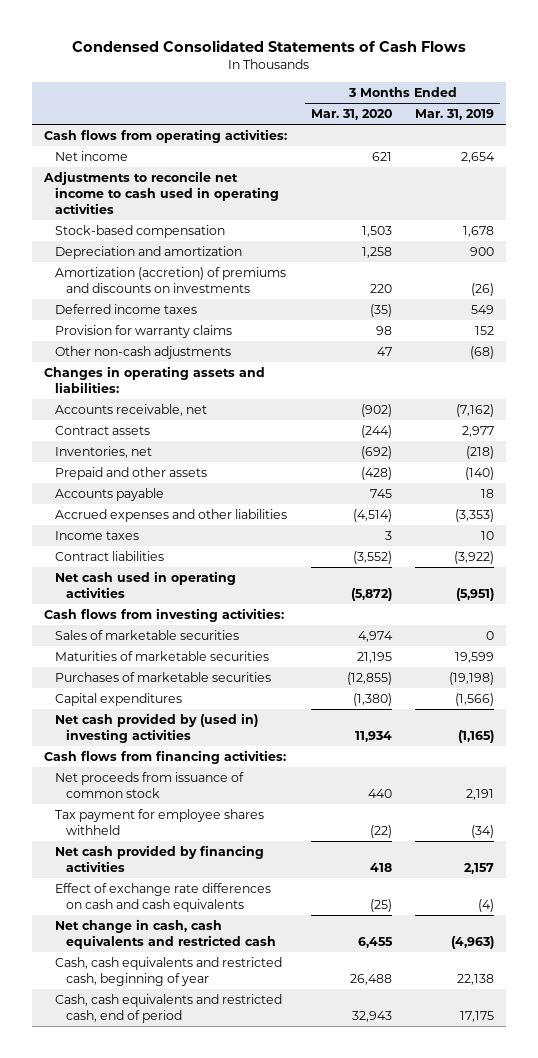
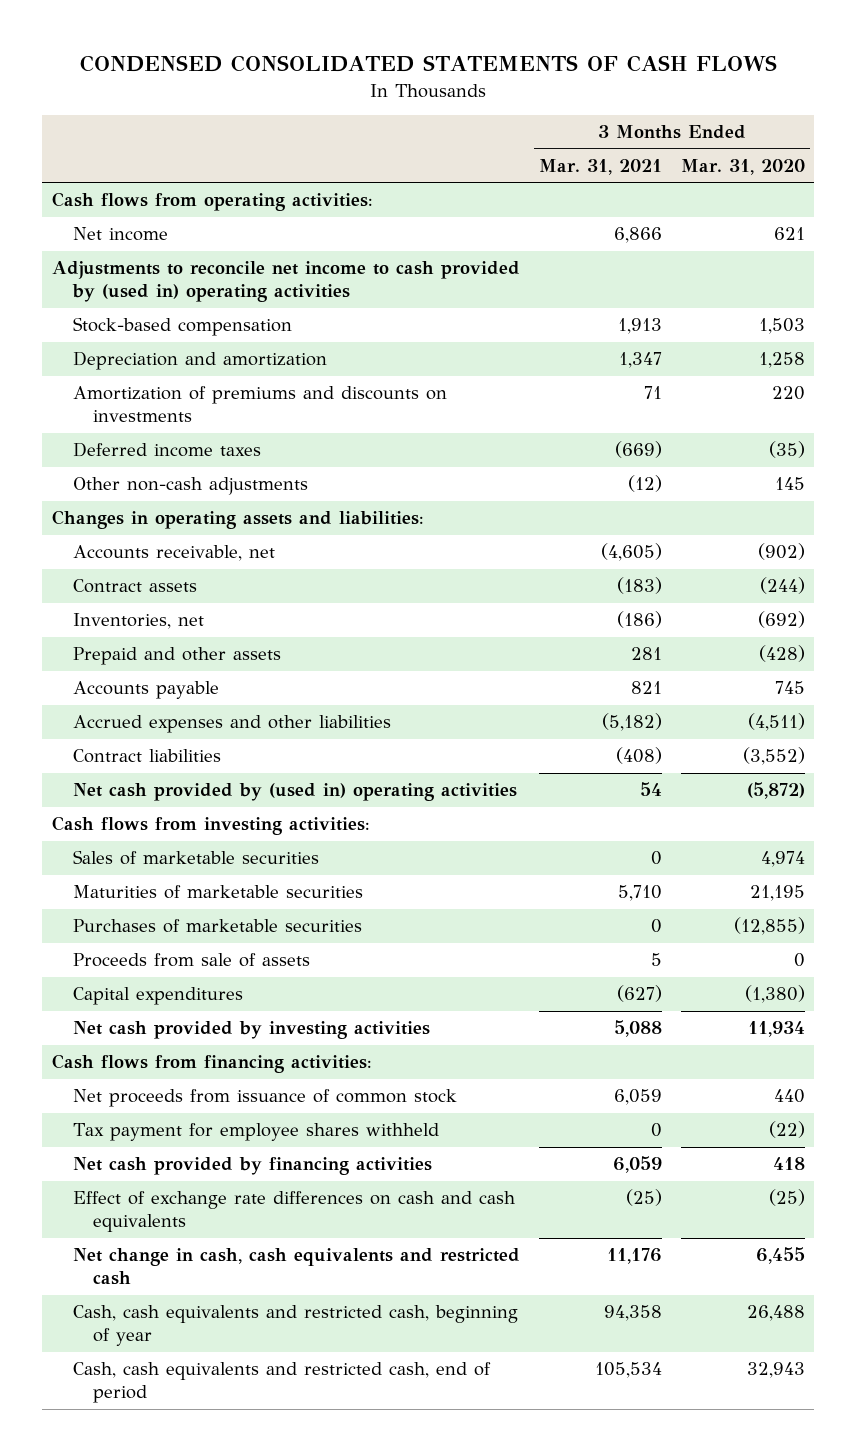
- Condensed Consolidated Statements of Cash Flows
+ CONDENSED CONSOLIDATED STATEMENTS OF CASH FLOWS
- | 3 Months Ended Mar. 31, 2020 | 3 Months Ended Mar. 31, 2019
+ | 3 Months Ended Mar. 31, 2021 | 3 Months Ended Mar. 31, 2020
- Adjustments to reconcile net income to cash used in operating activities
+ Adjustments to reconcile net income to cash provided by (used in) operating activities
- Amortization (accretion) of premiums and discounts on investments | 220 | (26)
+ Amortization of premiums and discounts on investments | 71 | 220
- Provision for warranty claims | 98 | 152
- Other non-cash adjustments | 47 | (68)
+ Other non-cash adjustments | (12) | 145
- Accrued expenses and other liabilities | (4,514) | (3,353)
- Income taxes | 3 | 10
+ Accrued expenses and other liabilities | (5,182) | (4,511)
- Net cash used in operating activities | (5,872) | (5,951)
+ Net cash provided by (used in) operating activities | 54 | (5,872)
+ Proceeds from sale of assets | 5 | 0
- Net cash provided by (used in) investing activities | 11,934 | (1,165)
+ Net cash provided by investing activities | 5,088 | 11,934

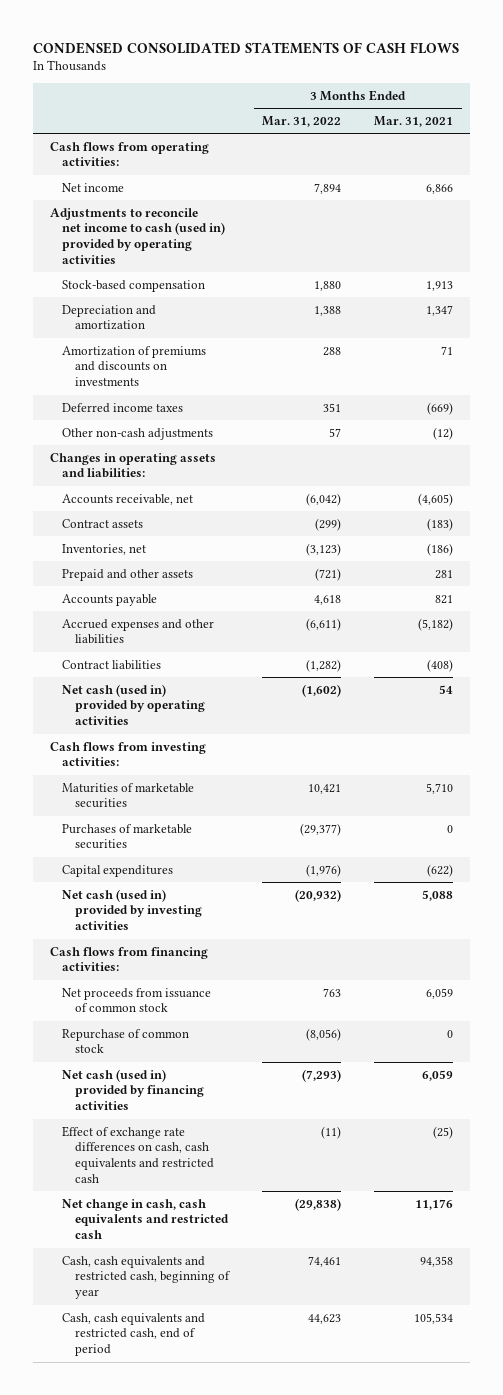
- | 3 Months Ended Mar. 31, 2021 | 3 Months Ended Mar. 31, 2020
+ | 3 Months Ended Mar. 31, 2022 | 3 Months Ended Mar. 31, 2021
- Adjustments to reconcile net income to cash provided by (used in) operating activities
+ Adjustments to reconcile net income to cash (used in) provided by operating activities
- Net cash provided by (used in) operating activities | 54 | (5,872)
+ Net cash (used in) provided by operating activities | (1,602) | 54
- Sales of marketable securities | 0 | 4,974
- Proceeds from sale of assets | 5 | 0
- Capital expenditures | (627) | (1,380)
- Net cash provided by investing activities | 5,088 | 11,934
+ Capital expenditures | (1,976) | (622)
+ Net cash (used in) provided by investing activities | (20,932) | 5,088
- Tax payment for employee shares withheld | 0 | (22)
- Net cash provided by financing activities | 6,059 | 418
- Effect of exchange rate differences on cash and cash equivalents | (25) | (25)
+ Repurchase of common stock | (8,056) | 0
+ Net cash (used in) provided by financing activities | (7,293) | 6,059
+ Effect of exchange rate differences on cash, cash equivalents and restricted cash | (11) | (25)

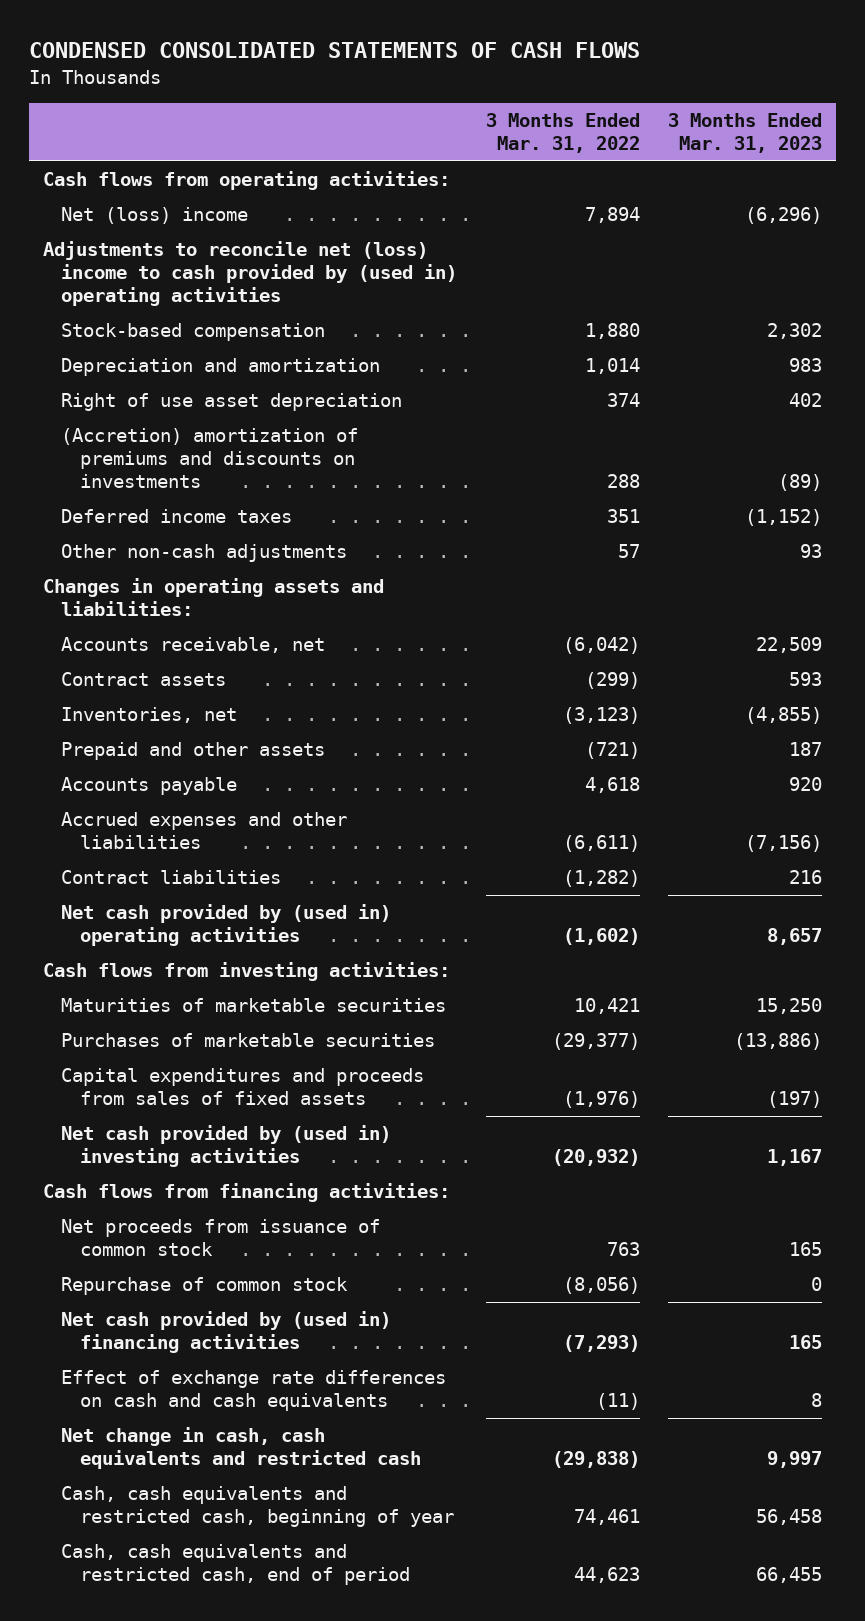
- | 3 Months Ended Mar. 31, 2022 | 3 Months Ended Mar. 31, 2021
+ | 3 Months Ended Mar. 31, 2022 | 3 Months Ended Mar. 31, 2023
- Net income | 7,894 | 6,866
- Adjustments to reconcile net income to cash (used in) provided by operating activities
+ Net (loss) income | 7,894 | (6,296)
+ Adjustments to reconcile net (loss) income to cash provided by (used in) operating activities
- Depreciation and amortization | 1,388 | 1,347
- Amortization of premiums and discounts on investments | 288 | 71
+ Depreciation and amortization | 1,014 | 983
+ Right of use asset depreciation | 374 | 402
+ (Accretion) amortization of premiums and discounts on investments | 288 | (89)
- Net cash (used in) provided by operating activities | (1,602) | 54
+ Net cash provided by (used in) operating activities | (1,602) | 8,657
- Capital expenditures | (1,976) | (622)
- Net cash (used in) provided by investing activities | (20,932) | 5,088
+ Capital expenditures and proceeds from sales of fixed assets | (1,976) | (197)
+ Net cash provided by (used in) investing activities | (20,932) | 1,167
- Net cash (used in) provided by financing activities | (7,293) | 6,059
- Effect of exchange rate differences on cash, cash equivalents and restricted cash | (11) | (25)
+ Net cash provided by (used in) financing activities | (7,293) | 165
+ Effect of exchange rate differences on cash and cash equivalents | (11) | 8

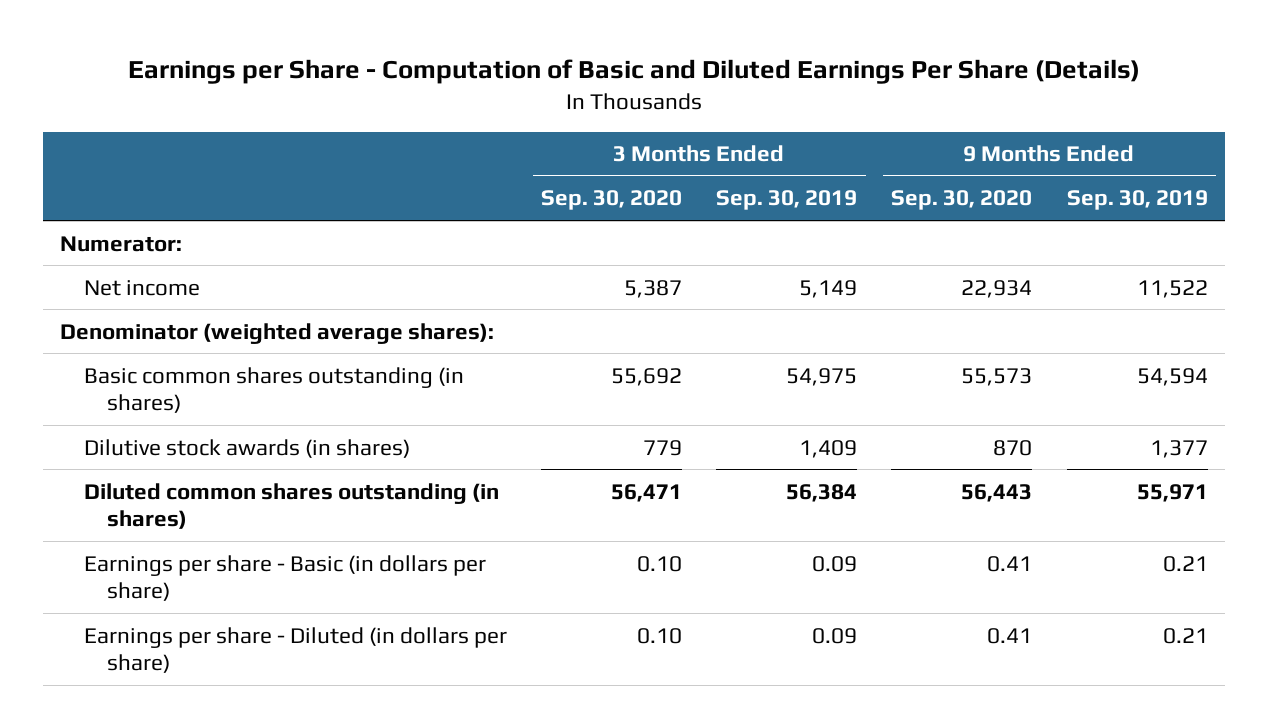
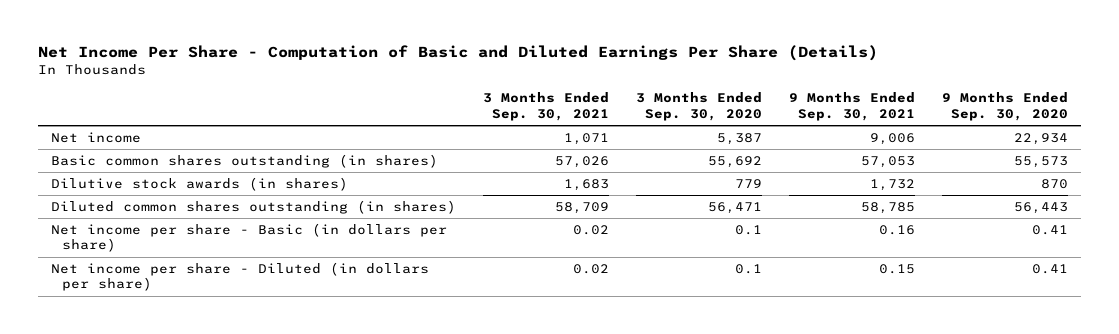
- Earnings per Share - Computation of Basic and Diluted Earnings Per Share (Details)
+ Net Income Per Share - Computation of Basic and Diluted Earnings Per Share (Details)
- | 3 Months Ended Sep. 30, 2020 | 3 Months Ended Sep. 30, 2019 | 9 Months Ended Sep. 30, 2020 | 9 Months Ended Sep. 30, 2019
+ | 3 Months Ended Sep. 30, 2021 | 3 Months Ended Sep. 30, 2020 | 9 Months Ended Sep. 30, 2021 | 9 Months Ended Sep. 30, 2020
- Numerator:
- Denominator (weighted average shares):
- Earnings per share - Basic (in dollars per share) | 0.10 | 0.09 | 0.41 | 0.21
- Earnings per share - Diluted (in dollars per share) | 0.10 | 0.09 | 0.41 | 0.21
+ Net income per share - Basic (in dollars per share) | 0.02 | 0.1 | 0.16 | 0.41
+ Net income per share - Diluted (in dollars per share) | 0.02 | 0.1 | 0.15 | 0.41

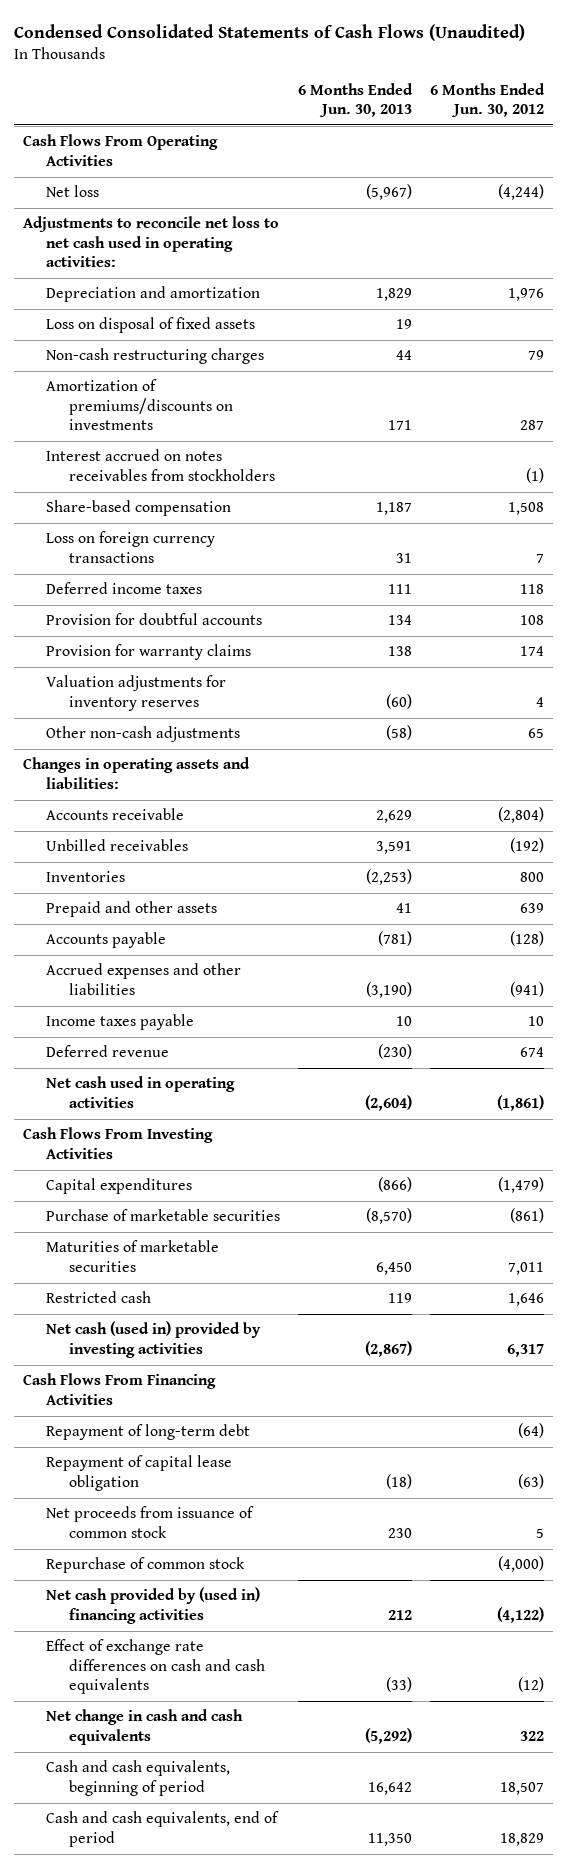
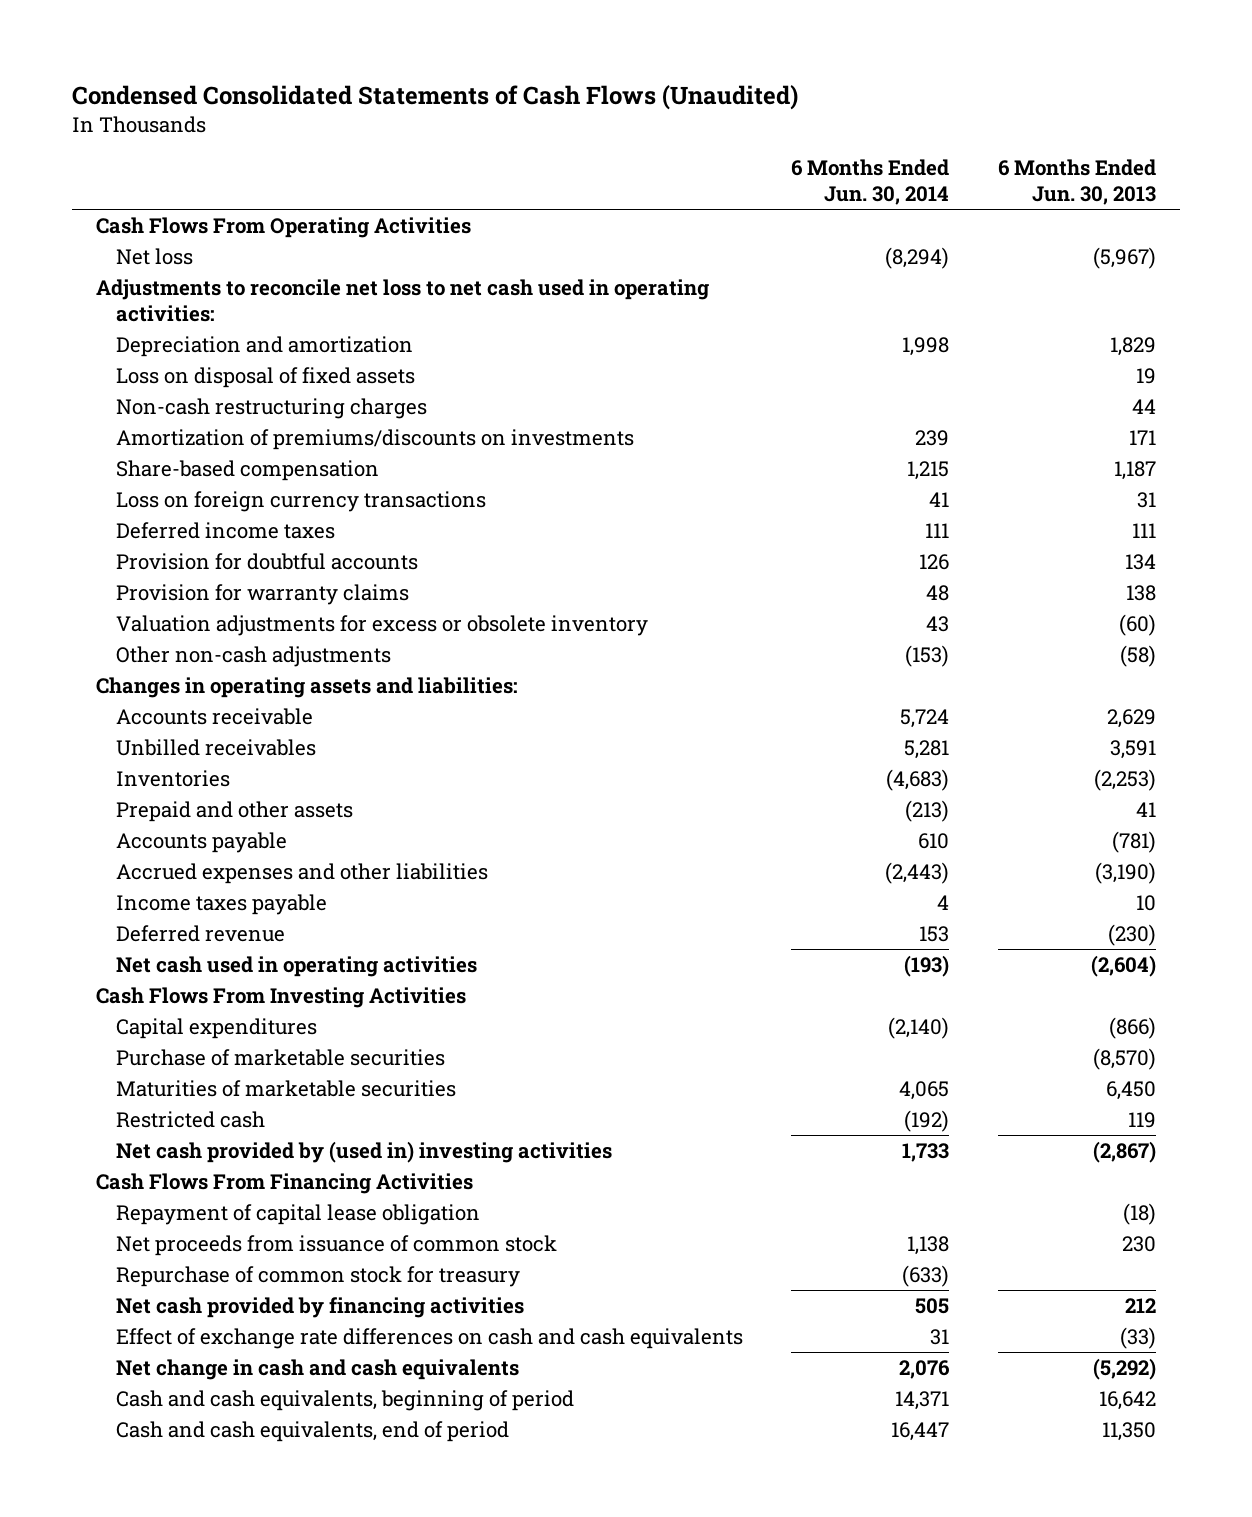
- | 6 Months Ended Jun. 30, 2013 | 6 Months Ended Jun. 30, 2012
+ | 6 Months Ended Jun. 30, 2014 | 6 Months Ended Jun. 30, 2013
- Interest accrued on notes receivables from stockholders | | (1)
- Valuation adjustments for inventory reserves | (60) | 4
+ Valuation adjustments for excess or obsolete inventory | 43 | (60)
- Net cash (used in) provided by investing activities | (2,867) | 6,317
+ Net cash provided by (used in) investing activities | 1,733 | (2,867)
- Repayment of long-term debt | | (64)
- Repurchase of common stock | | (4,000)
- Net cash provided by (used in) financing activities | 212 | (4,122)
+ Repurchase of common stock for treasury | (633) |
+ Net cash provided by financing activities | 505 | 212

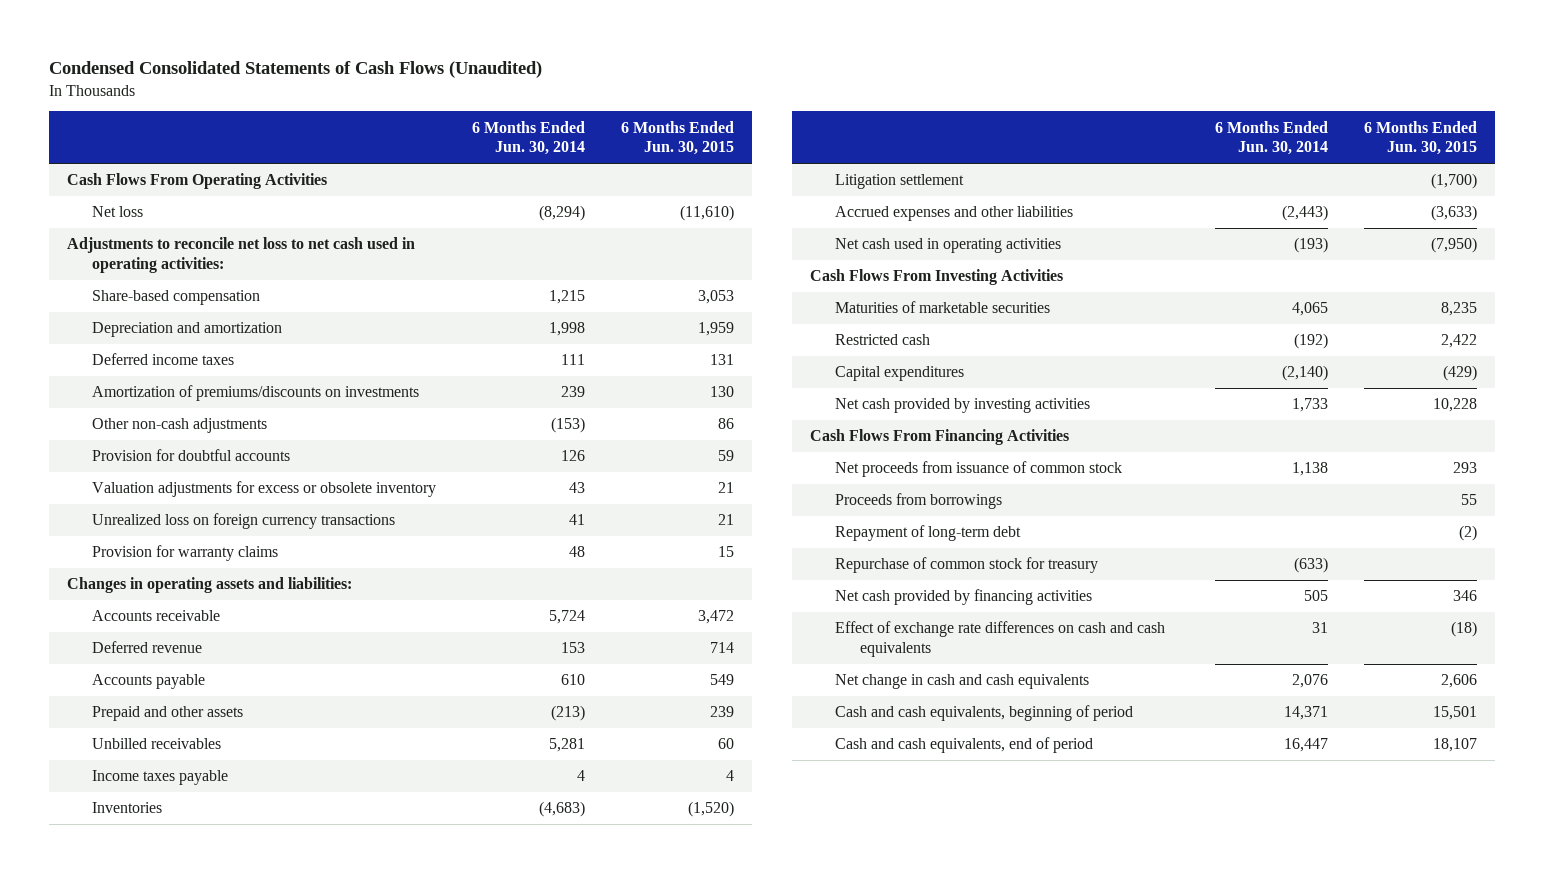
- | 6 Months Ended Jun. 30, 2014 | 6 Months Ended Jun. 30, 2013
+ | 6 Months Ended Jun. 30, 2014 | 6 Months Ended Jun. 30, 2015
- Loss on disposal of fixed assets | | 19
- Non-cash restructuring charges | | 44
- Loss on foreign currency transactions | 41 | 31
moved down: Depreciation and amortization | 1,998 | 1,959
moved down: Amortization of premiums/discounts on investments | 239 | 130
moved up: Other non-cash adjustments | (153) | 86
+ Unrealized loss on foreign currency transactions | 41 | 21
moved down: Provision for warranty claims | 48 | 15
moved up: Deferred revenue | 153 | 714
moved up: Accounts payable | 610 | 549
moved up: Prepaid and other assets | (213) | 239
moved up: Income taxes payable | 4 | 4
+ Litigation settlement | | (1,700)
- Purchase of marketable securities | | (8,570)
- Net cash provided by (used in) investing activities | 1,733 | (2,867)
moved down: Capital expenditures | (2,140) | (429)
+ Net cash provided by investing activities | 1,733 | 10,228
- Repayment of capital lease obligation | | (18)
+ Proceeds from borrowings | | 55
+ Repayment of long-term debt | | (2)

